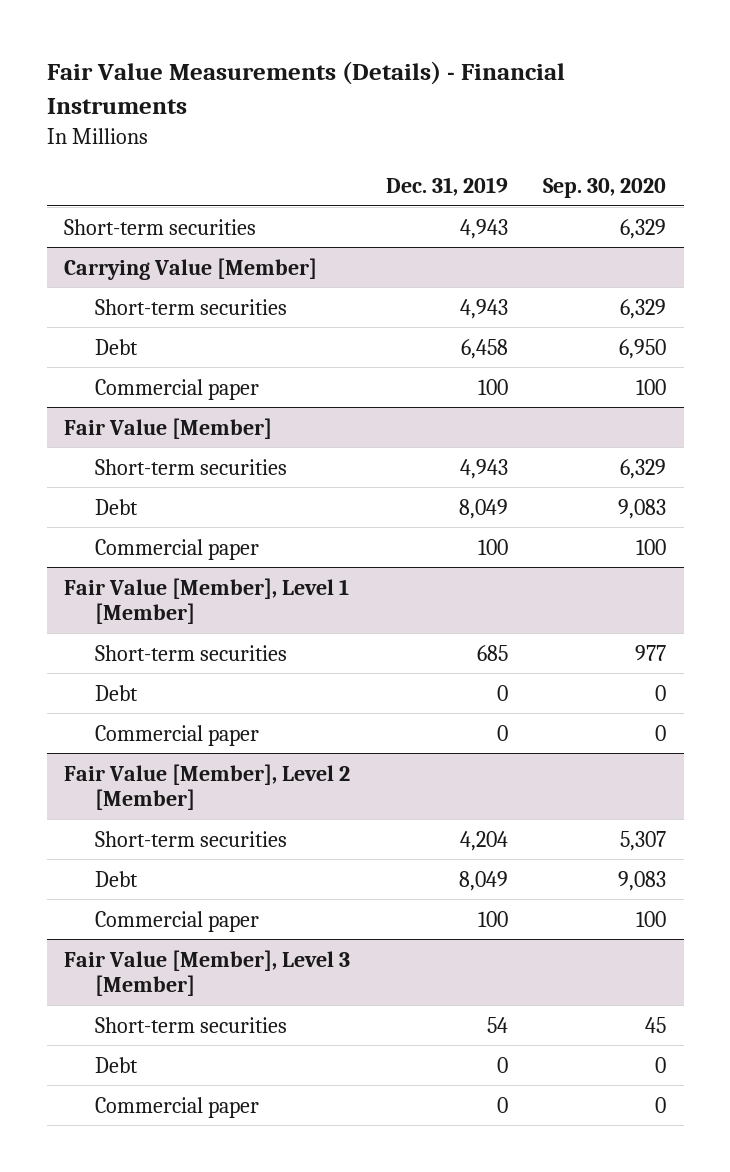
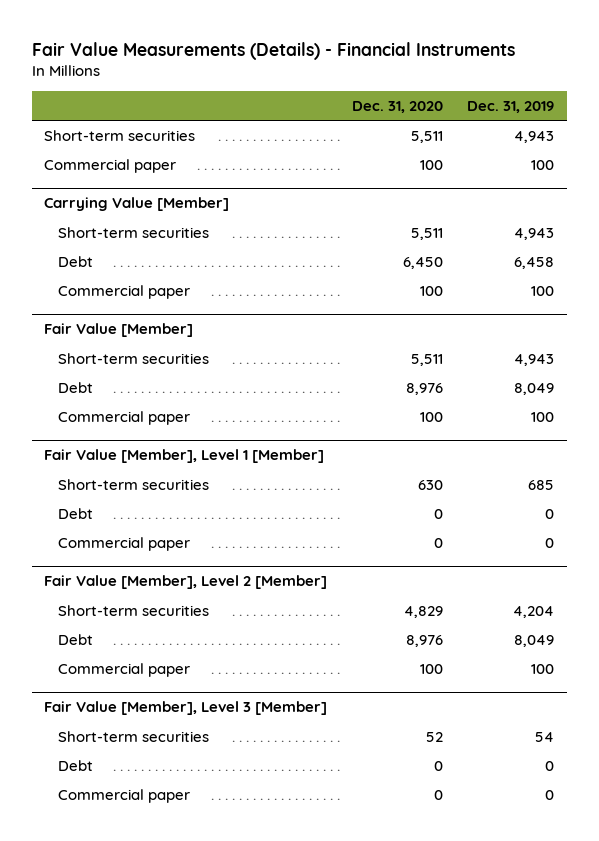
- | Dec. 31, 2019 | Sep. 30, 2020
+ | Dec. 31, 2020 | Dec. 31, 2019
+ Commercial paper | 100 | 100

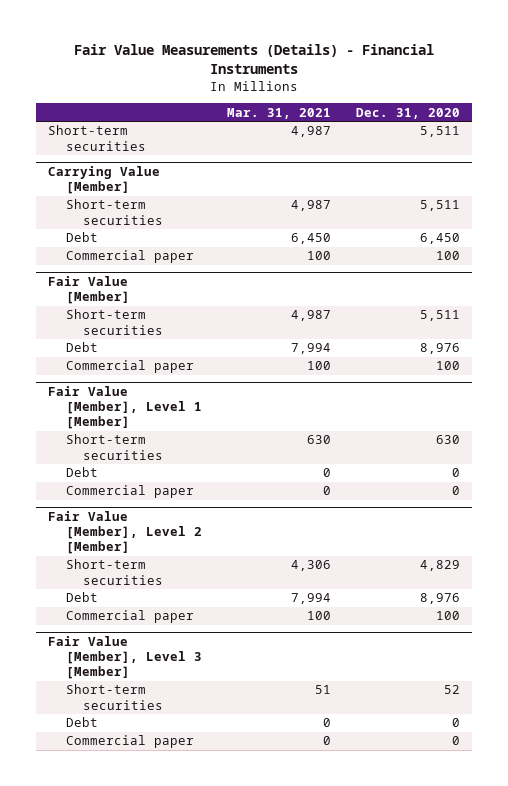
- | Dec. 31, 2020 | Dec. 31, 2019
+ | Mar. 31, 2021 | Dec. 31, 2020
- Commercial paper | 100 | 100

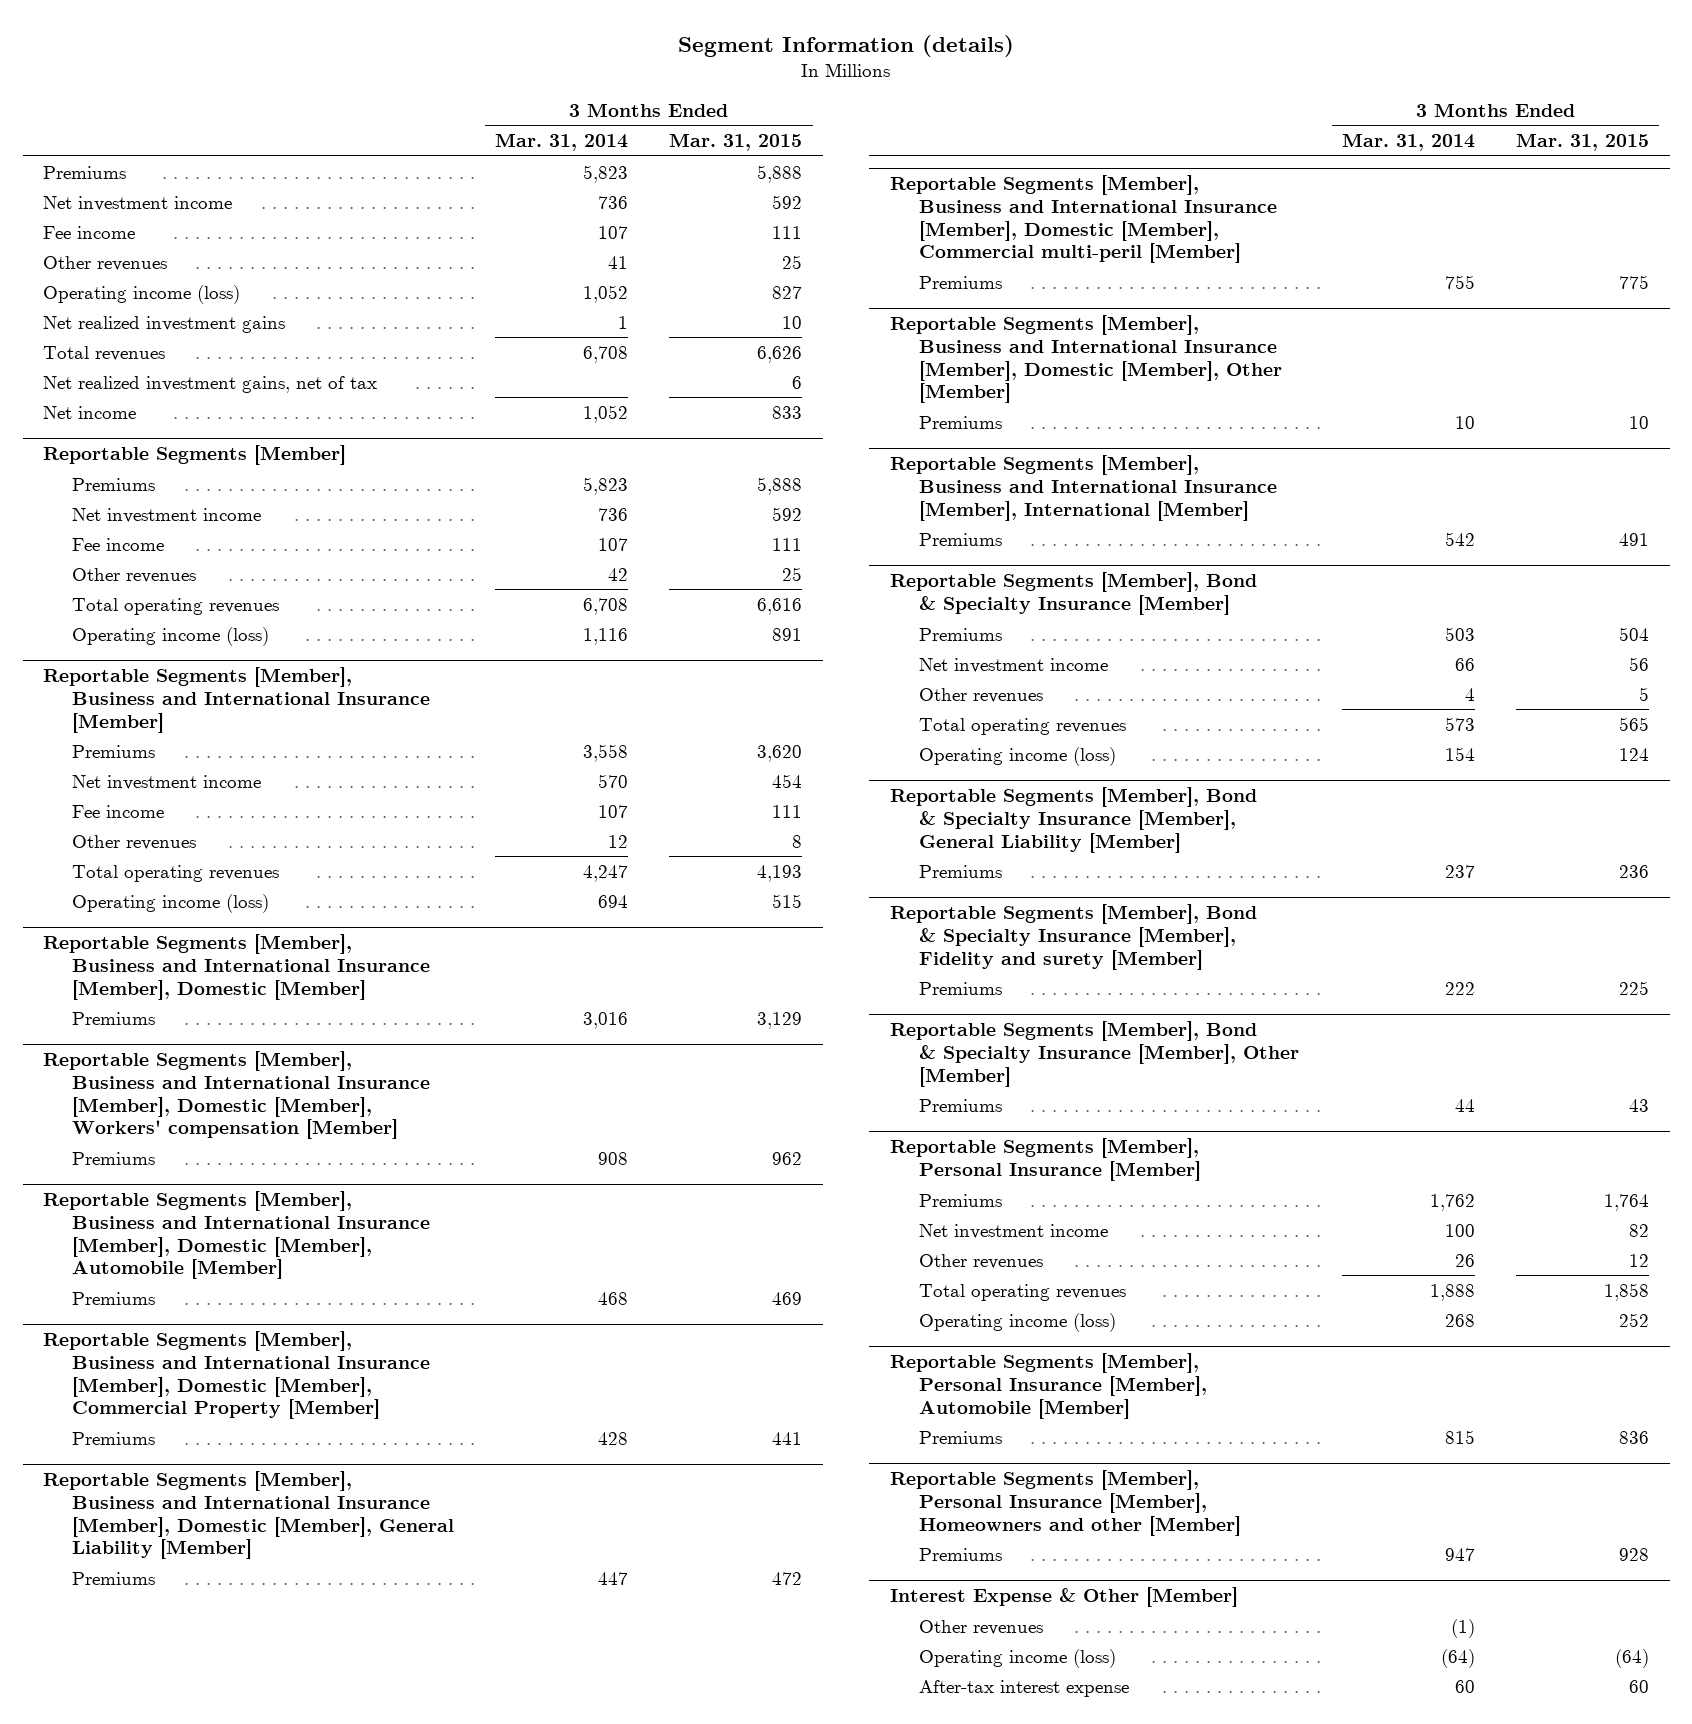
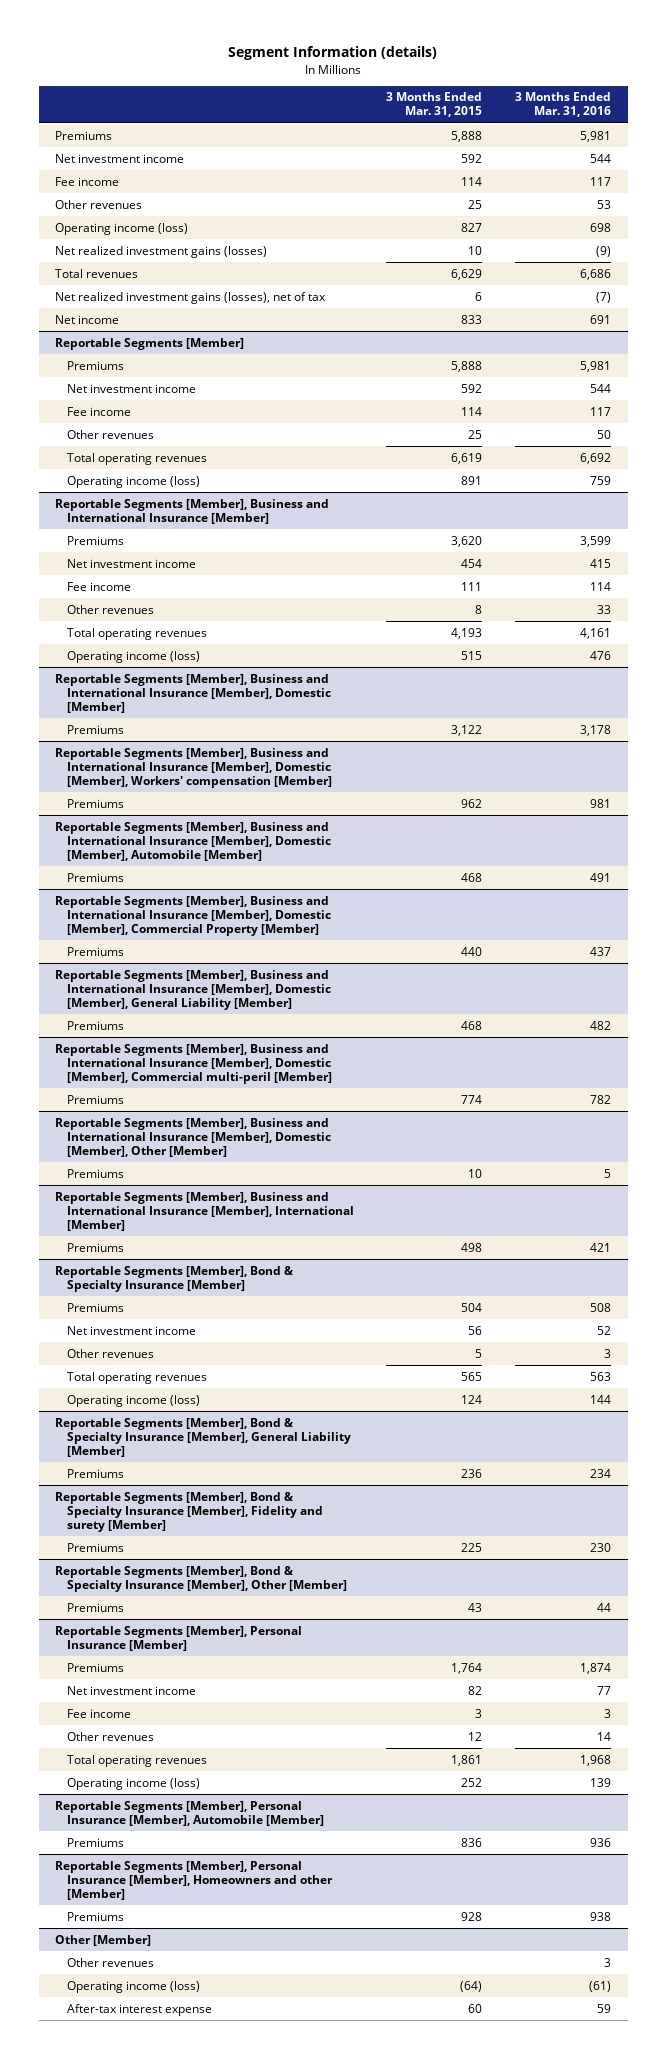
- | 3 Months Ended Mar. 31, 2014 | 3 Months Ended Mar. 31, 2015
+ | 3 Months Ended Mar. 31, 2015 | 3 Months Ended Mar. 31, 2016
- Fee income | 107 | 111
+ Fee income | 114 | 117
- Net realized investment gains | 1 | 10
- Total revenues | 6,708 | 6,626
- Net realized investment gains, net of tax | | 6
+ Net realized investment gains (losses) | 10 | (9)
+ Total revenues | 6,629 | 6,686
+ Net realized investment gains (losses), net of tax | 6 | (7)
@ Reportable Segments [Member]
- Fee income | 107 | 111
+ Fee income | 114 | 117
- Total operating revenues | 6,708 | 6,616
+ Total operating revenues | 6,619 | 6,692
@ Reportable Segments [Member], Business and International Insurance [Member], Domestic [Member]
- Premiums | 3,016 | 3,129
+ Premiums | 3,122 | 3,178
@ Reportable Segments [Member], Business and International Insurance [Member], Domestic [Member], Automobile [Member]
- Premiums | 468 | 469
+ Premiums | 468 | 491
@ Reportable Segments [Member], Business and International Insurance [Member], Domestic [Member], Commercial Property [Member]
- Premiums | 428 | 441
+ Premiums | 440 | 437
@ Reportable Segments [Member], Business and International Insurance [Member], Domestic [Member], General Liability [Member]
- Premiums | 447 | 472
+ Premiums | 468 | 482
@ Reportable Segments [Member], Business and International Insurance [Member], Domestic [Member], Commercial multi-peril [Member]
- Premiums | 755 | 775
+ Premiums | 774 | 782
@ Reportable Segments [Member], Business and International Insurance [Member], International [Member]
- Premiums | 542 | 491
+ Premiums | 498 | 421
@ Reportable Segments [Member], Personal Insurance [Member]
+ Fee income | 3 | 3
- Total operating revenues | 1,888 | 1,858
+ Total operating revenues | 1,861 | 1,968
- Interest Expense & Other [Member]
+ Other [Member]

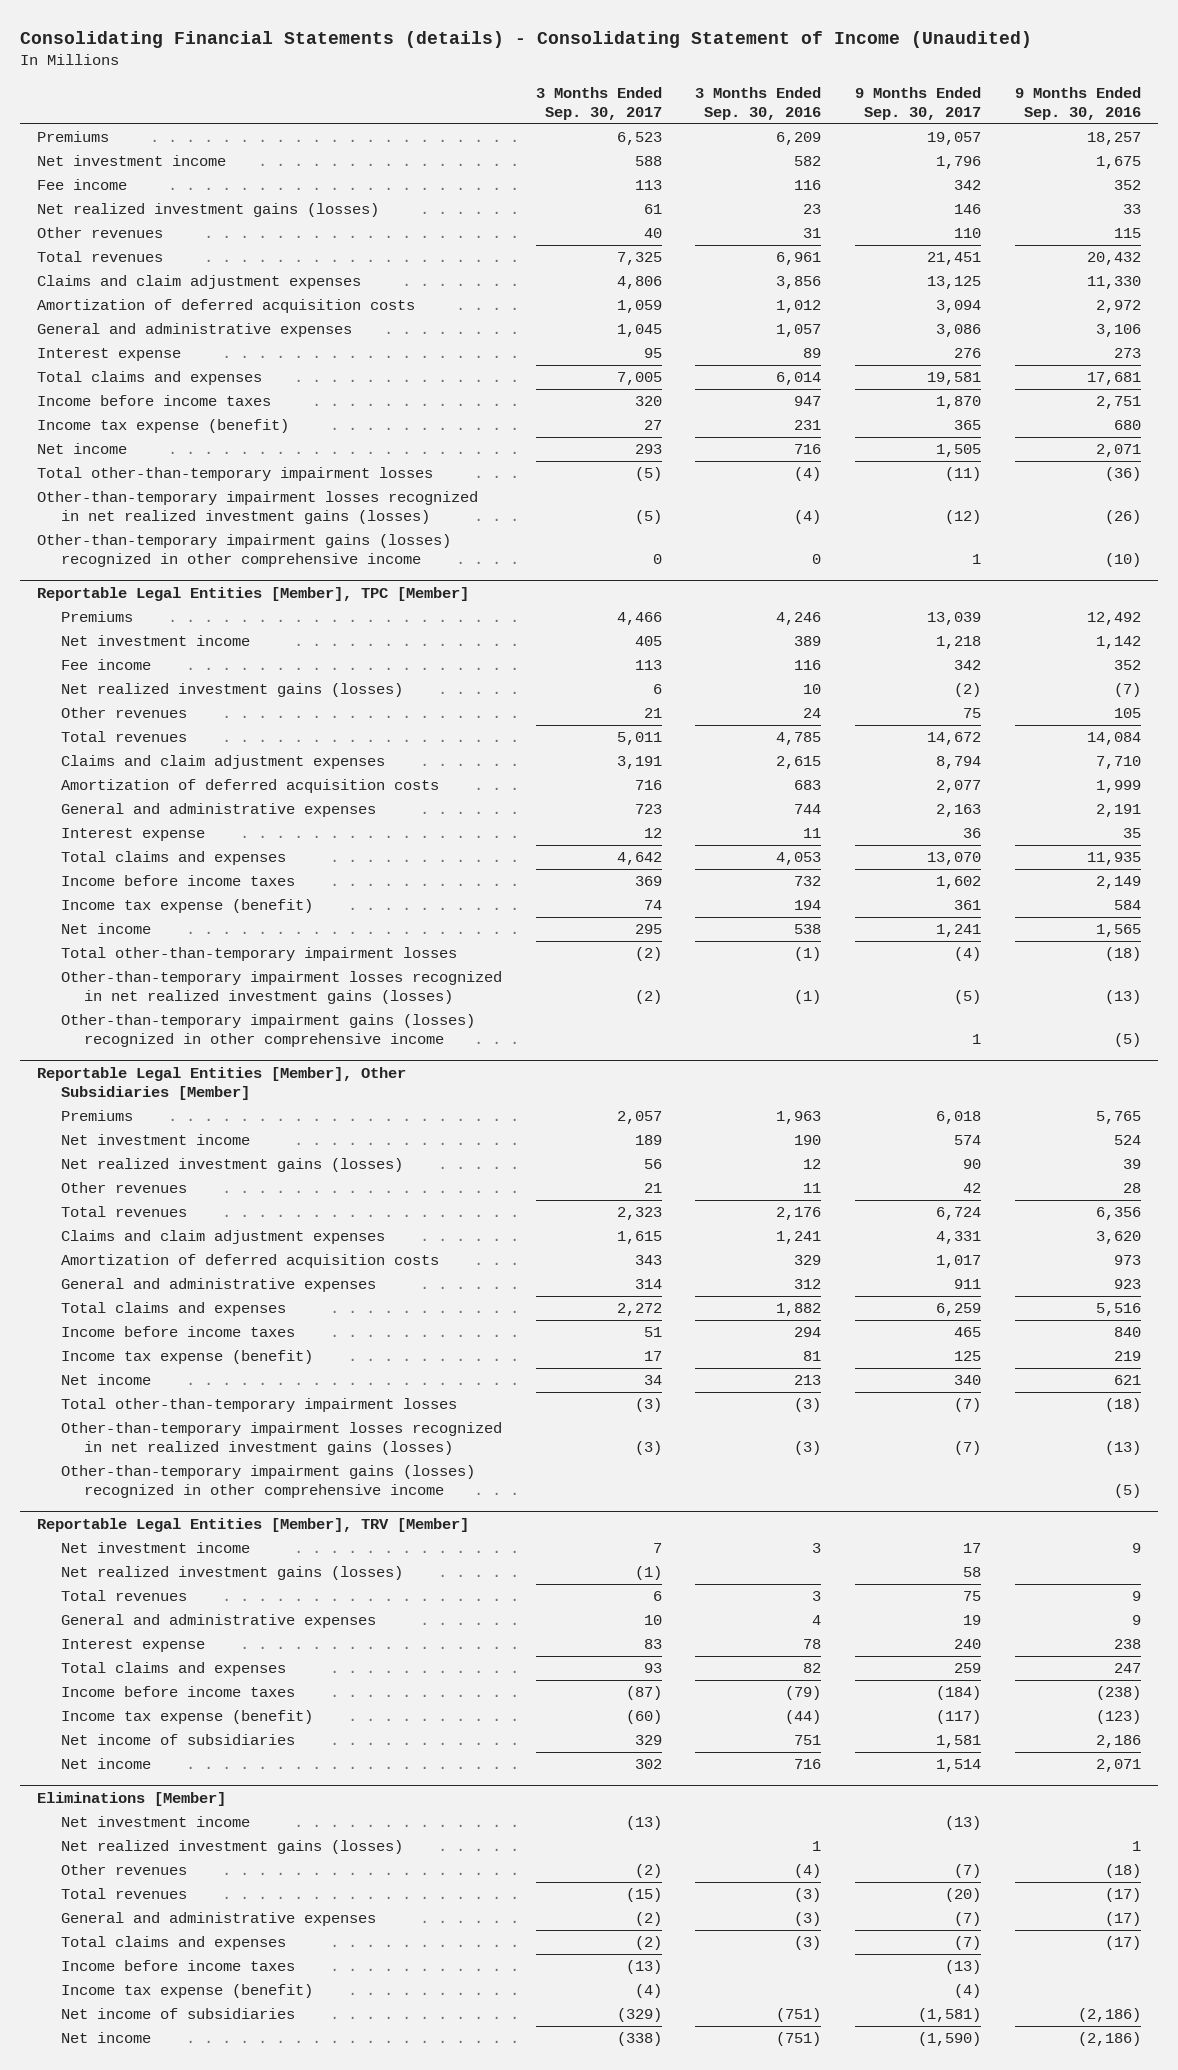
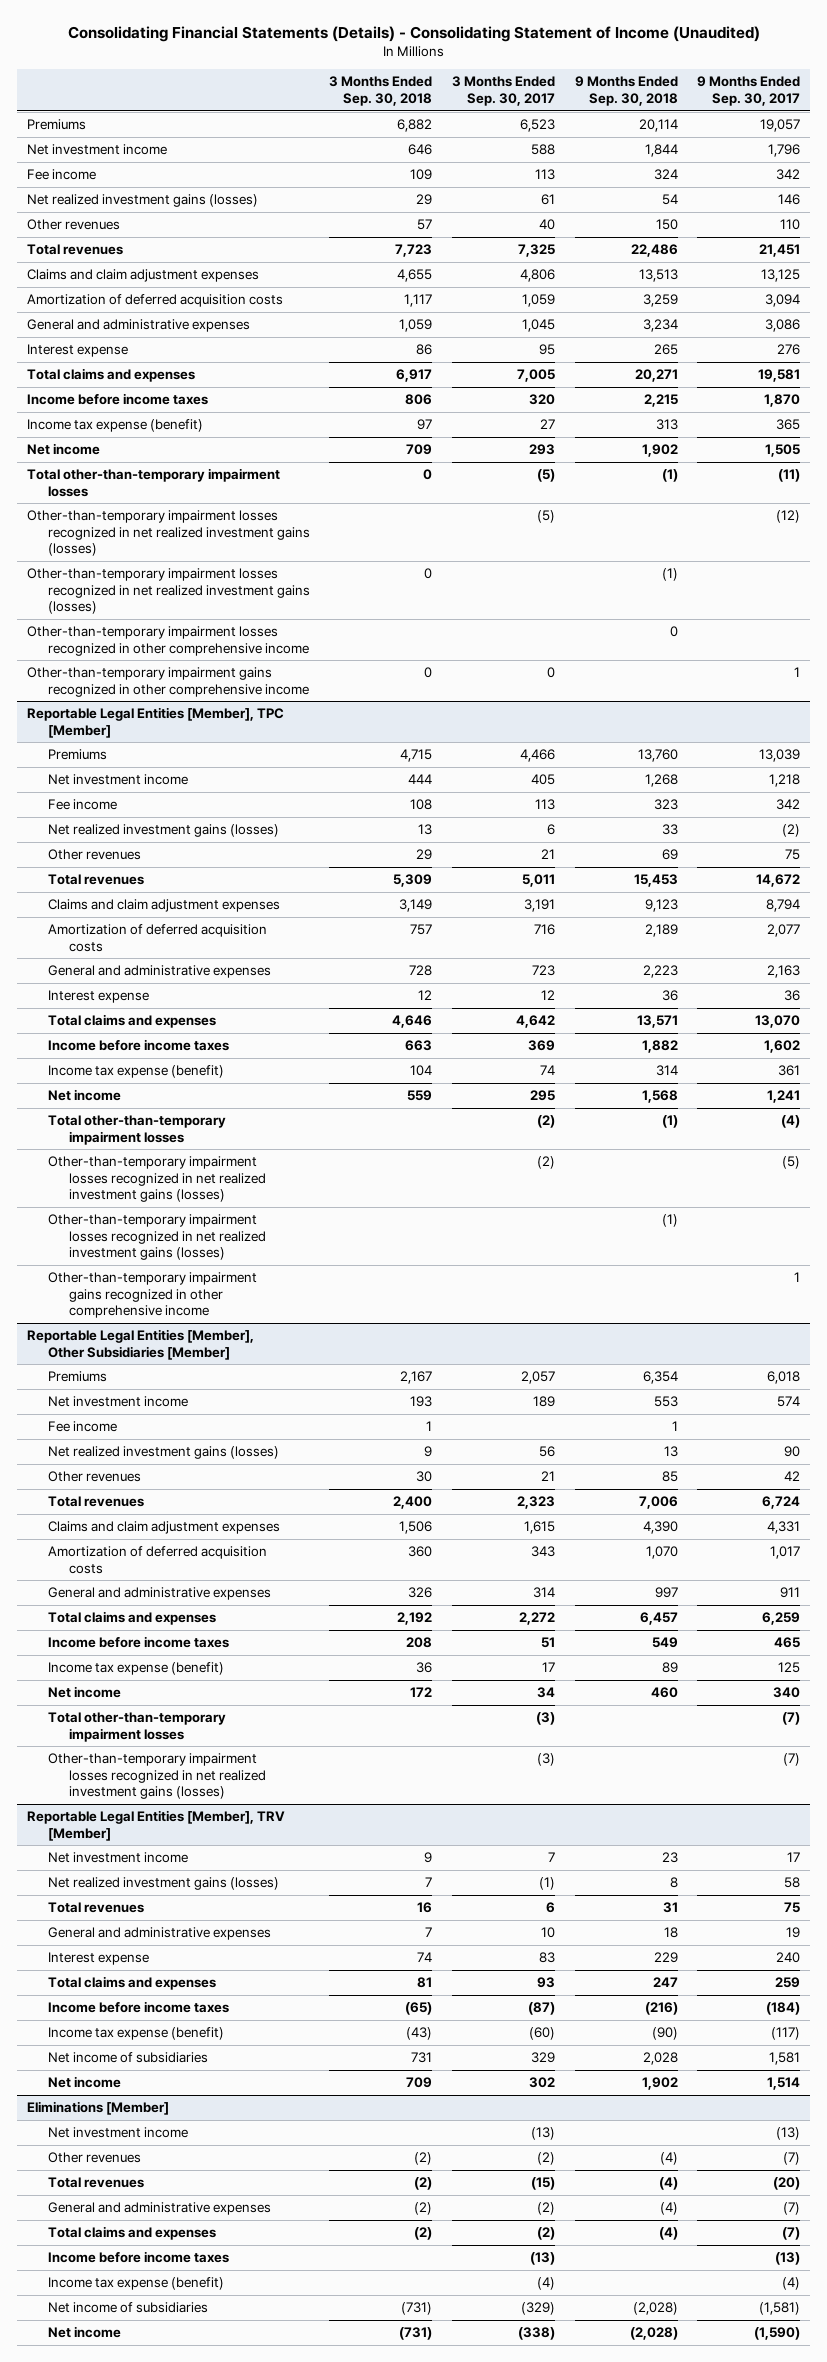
- Consolidating Financial Statements (details) - Consolidating Statement of Income (Unaudited)
+ Consolidating Financial Statements (Details) - Consolidating Statement of Income (Unaudited)
- | 3 Months Ended Sep. 30, 2017 | 3 Months Ended Sep. 30, 2016 | 9 Months Ended Sep. 30, 2017 | 9 Months Ended Sep. 30, 2016
+ | 3 Months Ended Sep. 30, 2018 | 3 Months Ended Sep. 30, 2017 | 9 Months Ended Sep. 30, 2018 | 9 Months Ended Sep. 30, 2017
- Other-than-temporary impairment gains (losses) recognized in other comprehensive income | 0 | 0 | 1 | (10)
+ Other-than-temporary impairment losses recognized in net realized investment gains (losses) | 0 | | (1) |
+ Other-than-temporary impairment losses recognized in other comprehensive income | | | 0 |
+ Other-than-temporary impairment gains recognized in other comprehensive income | 0 | 0 | | 1
@ Reportable Legal Entities [Member], TPC [Member]
- Other-than-temporary impairment gains (losses) recognized in other comprehensive income | | | 1 | (5)
+ Other-than-temporary impairment losses recognized in net realized investment gains (losses) | | | (1) |
+ Other-than-temporary impairment gains recognized in other comprehensive income | | | | 1
@ Reportable Legal Entities [Member], Other Subsidiaries [Member]
+ Fee income | 1 | | 1 |
- Other-than-temporary impairment gains (losses) recognized in other comprehensive income | | | | (5)
@ Eliminations [Member]
- Net realized investment gains (losses) | | 1 | | 1

